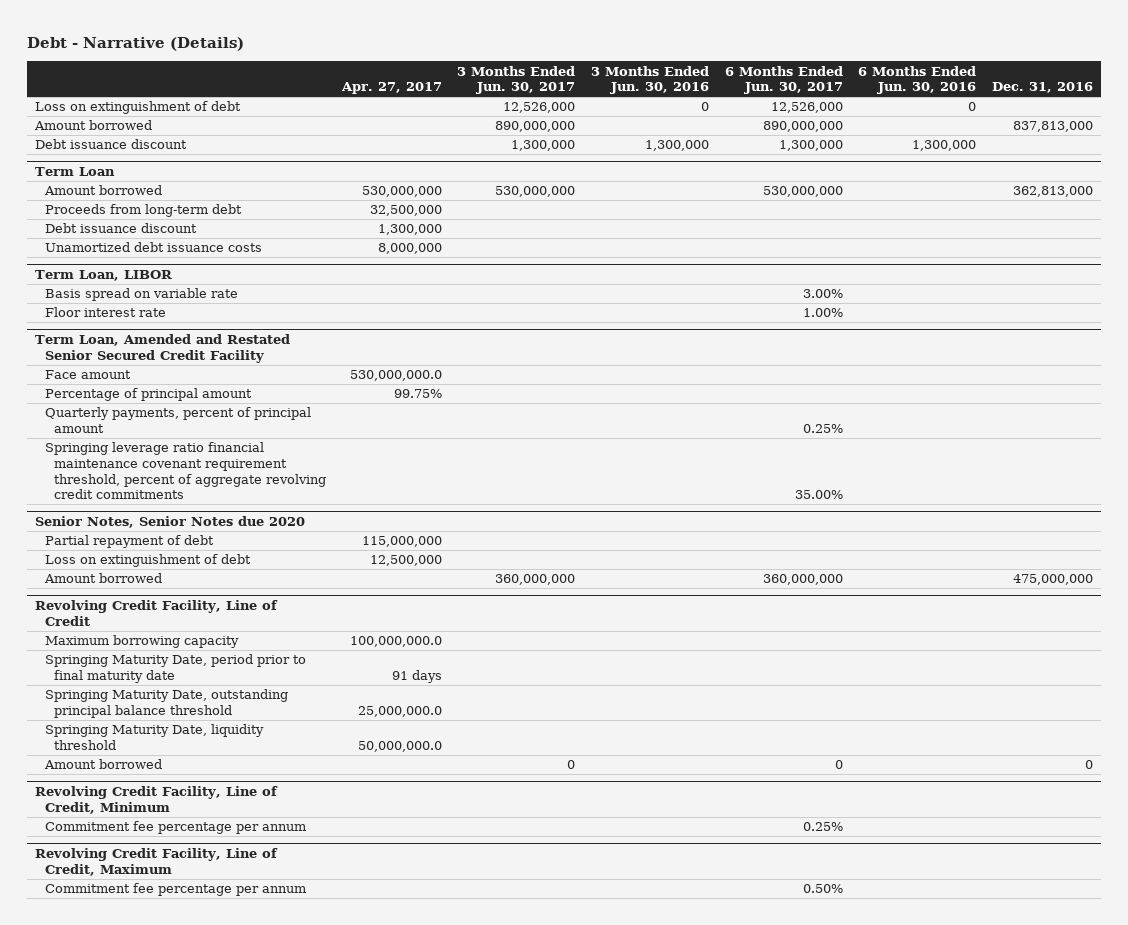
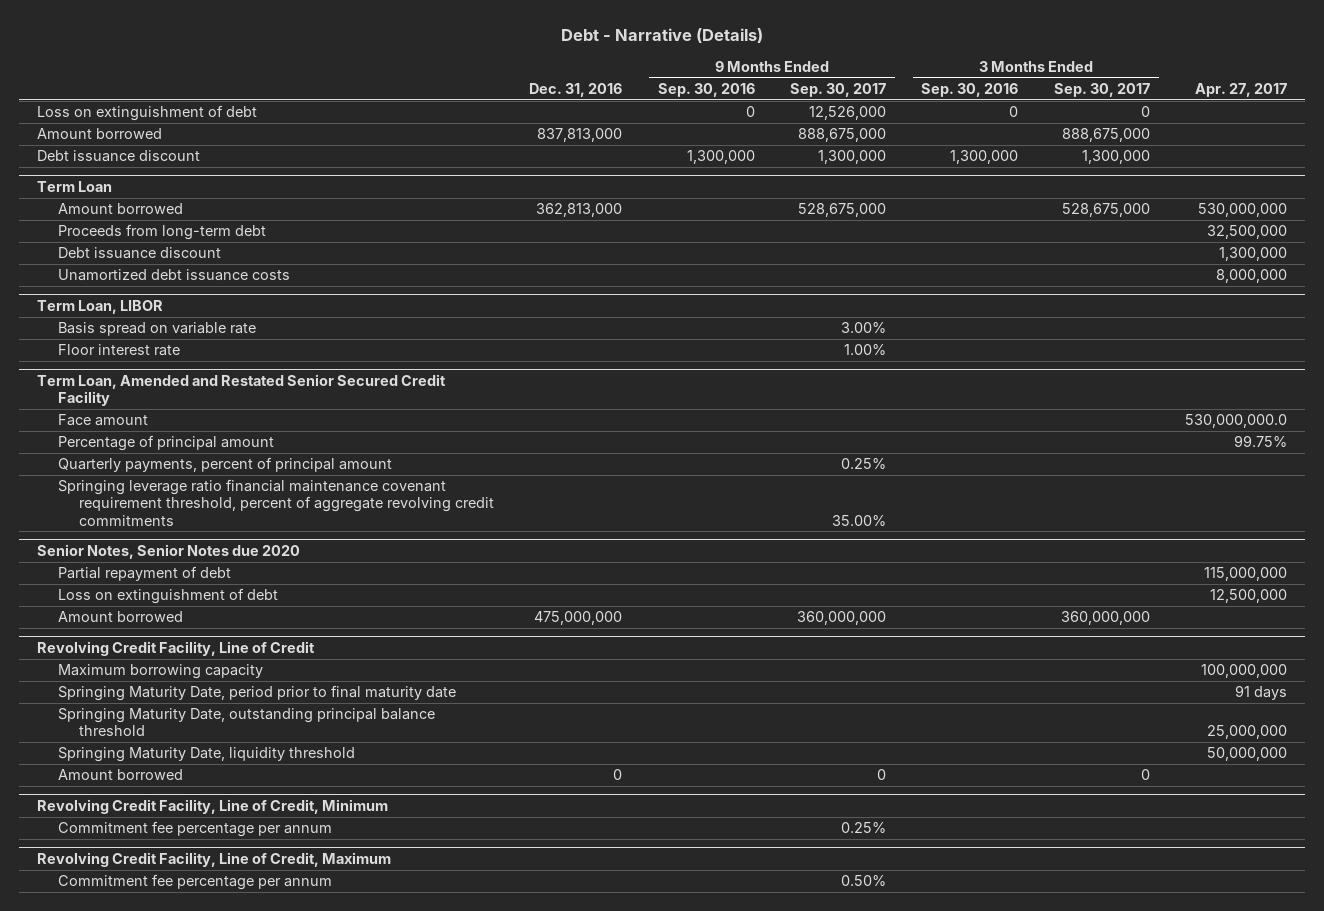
- | Apr. 27, 2017 | 3 Months Ended Jun. 30, 2017 | 3 Months Ended Jun. 30, 2016 | 6 Months Ended Jun. 30, 2017 | 6 Months Ended Jun. 30, 2016 | Dec. 31, 2016
+ | Dec. 31, 2016 | 9 Months Ended Sep. 30, 2016 | 9 Months Ended Sep. 30, 2017 | 3 Months Ended Sep. 30, 2016 | 3 Months Ended Sep. 30, 2017 | Apr. 27, 2017
@ Revolving Credit Facility, Line of Credit
- Maximum borrowing capacity | 100,000,000.0 | | | | |
+ Maximum borrowing capacity | | | | | | 100,000,000
- Springing Maturity Date, outstanding principal balance threshold | 25,000,000.0 | | | | |
- Springing Maturity Date, liquidity threshold | 50,000,000.0 | | | | |
+ Springing Maturity Date, outstanding principal balance threshold | | | | | | 25,000,000
+ Springing Maturity Date, liquidity threshold | | | | | | 50,000,000

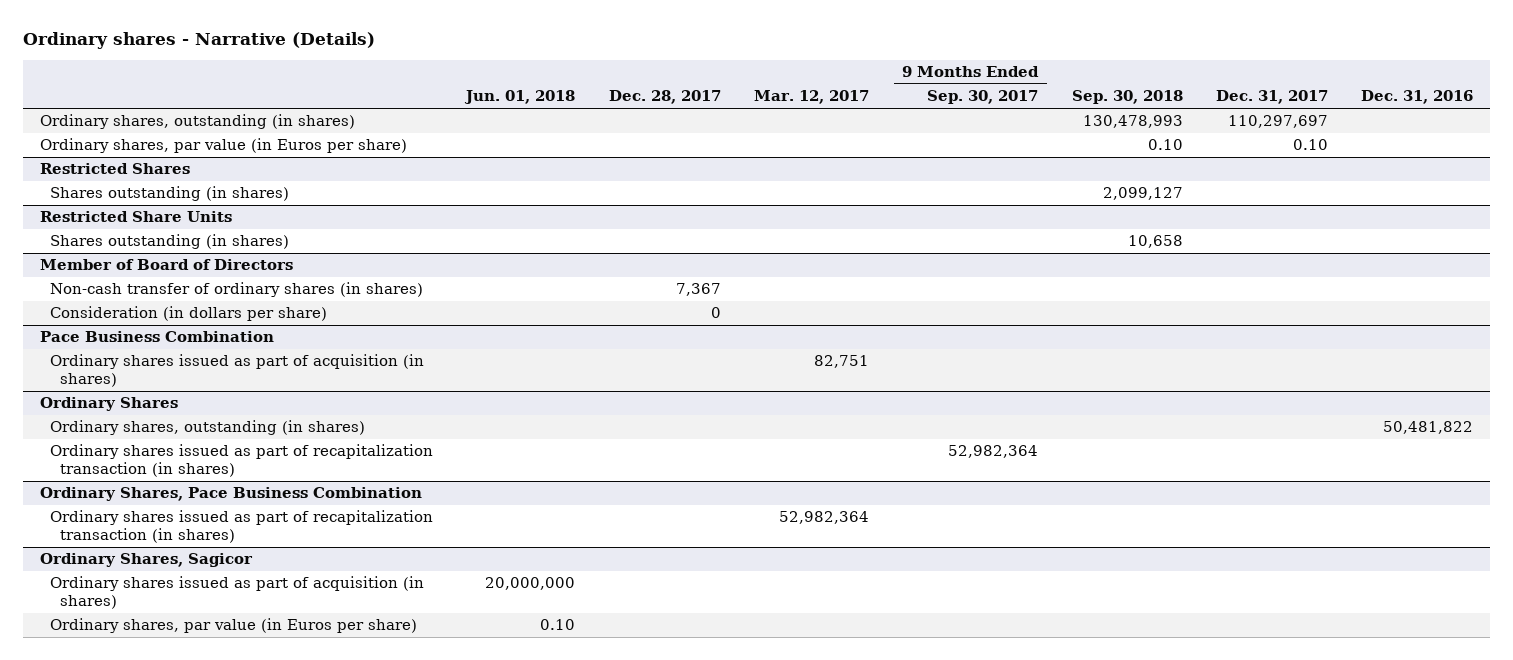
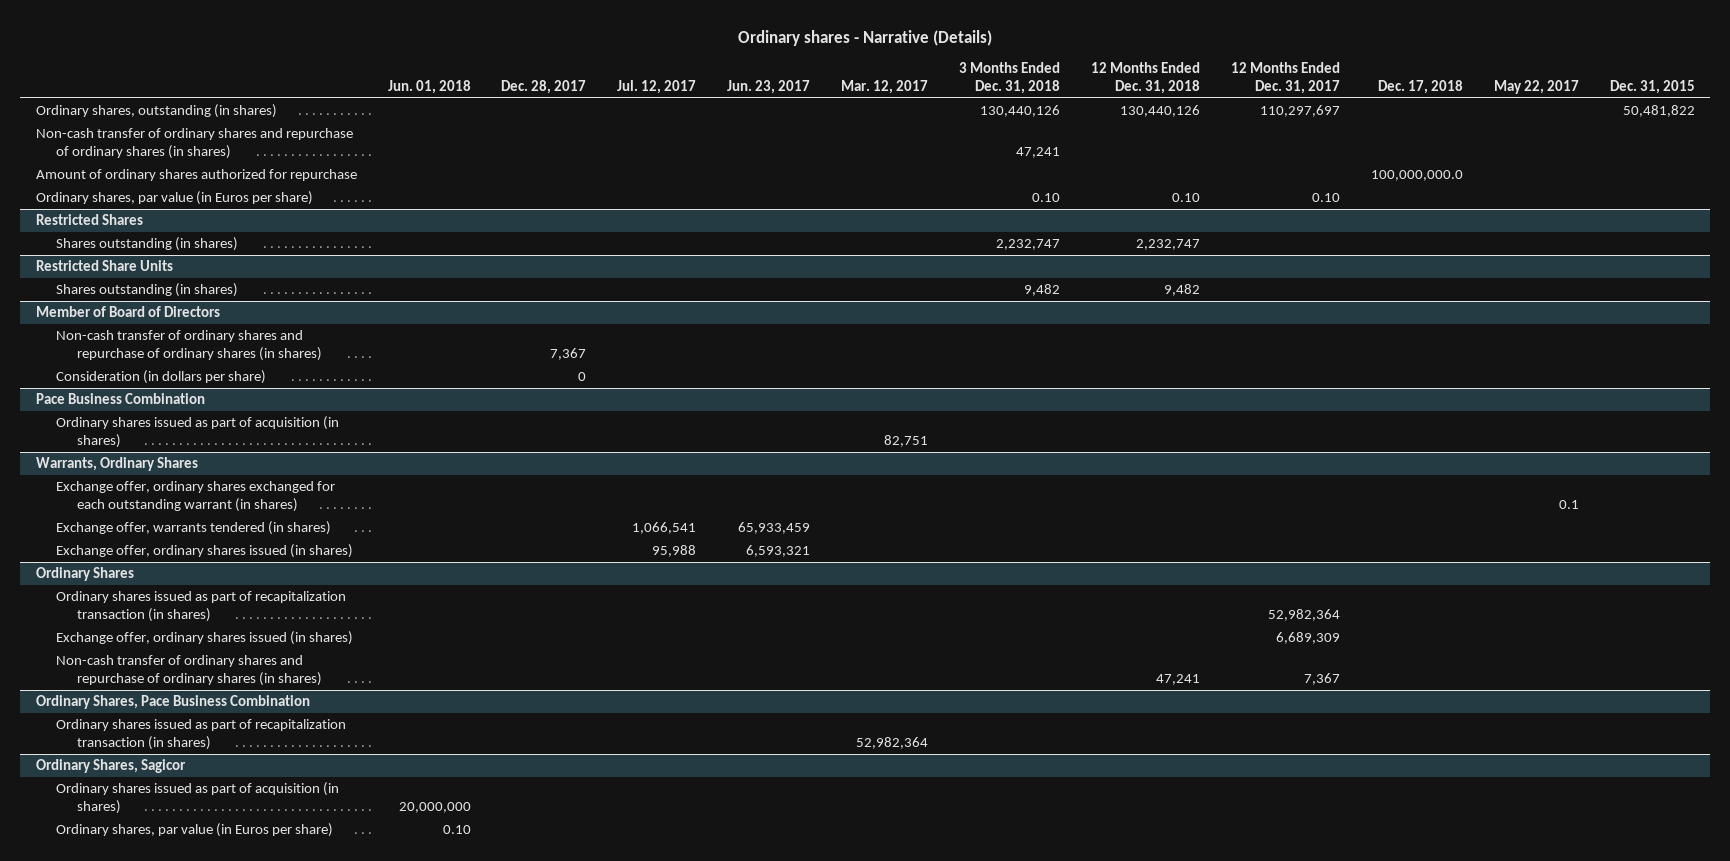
- | Jun. 01, 2018 | Dec. 28, 2017 | Mar. 12, 2017 | 9 Months Ended Sep. 30, 2017 | Sep. 30, 2018 | Dec. 31, 2017 | Dec. 31, 2016
+ | Jun. 01, 2018 | Dec. 28, 2017 | Jul. 12, 2017 | Jun. 23, 2017 | Mar. 12, 2017 | 3 Months Ended Dec. 31, 2018 | 12 Months Ended Dec. 31, 2018 | 12 Months Ended Dec. 31, 2017 | Dec. 17, 2018 | May 22, 2017 | Dec. 31, 2015
+ Non-cash transfer of ordinary shares and repurchase of ordinary shares (in shares) | | | | | | 47,241 | | | | |
+ Amount of ordinary shares authorized for repurchase | | | | | | | | | 100,000,000.0 | |
@ Member of Board of Directors
- Non-cash transfer of ordinary shares (in shares) | | 7,367 | | | | |
+ Non-cash transfer of ordinary shares and repurchase of ordinary shares (in shares) | | 7,367 | | | | | | | | |
+ Warrants, Ordinary Shares
+ Exchange offer, ordinary shares exchanged for each outstanding warrant (in shares) | | | | | | | | | | 0.1 |
+ Exchange offer, warrants tendered (in shares) | | | 1,066,541 | 65,933,459 | | | | | | |
+ Exchange offer, ordinary shares issued (in shares) | | | 95,988 | 6,593,321 | | | | | | |
@ Ordinary Shares
- Ordinary shares, outstanding (in shares) | | | | | | | 50,481,822
+ Exchange offer, ordinary shares issued (in shares) | | | | | | | | 6,689,309 | | |
+ Non-cash transfer of ordinary shares and repurchase of ordinary shares (in shares) | | | | | | | 47,241 | 7,367 | | |

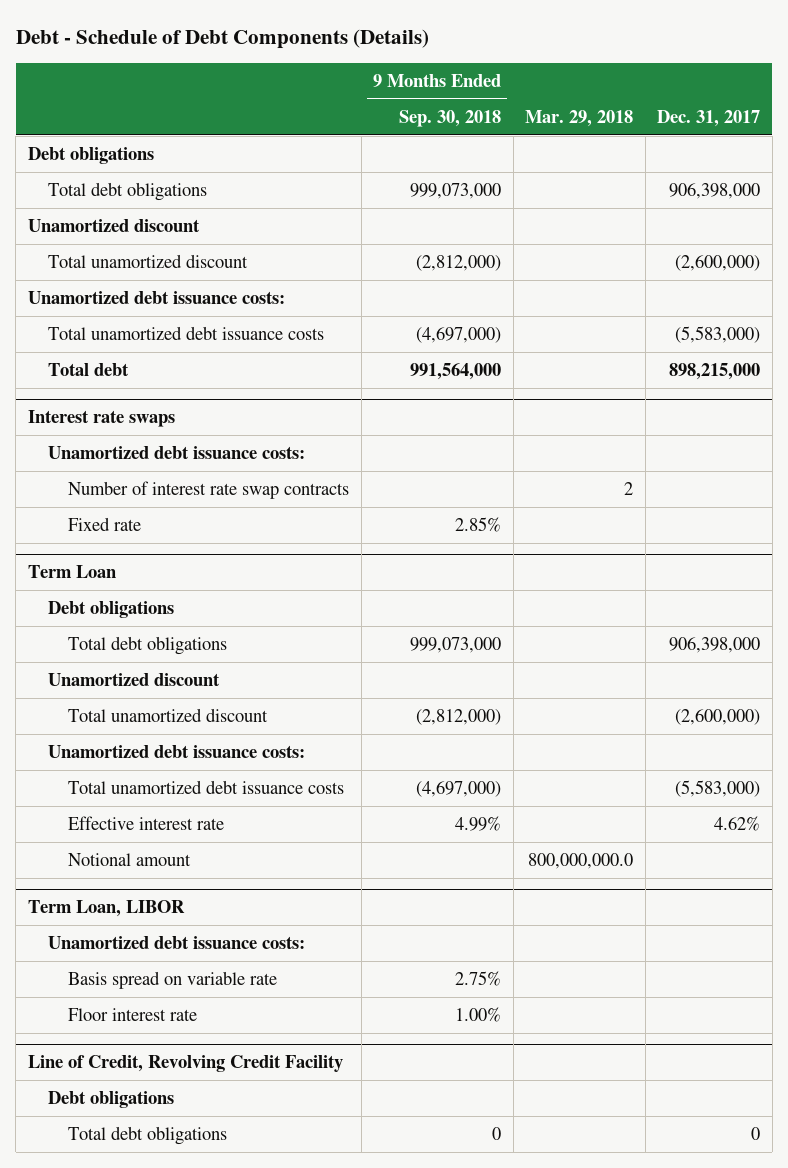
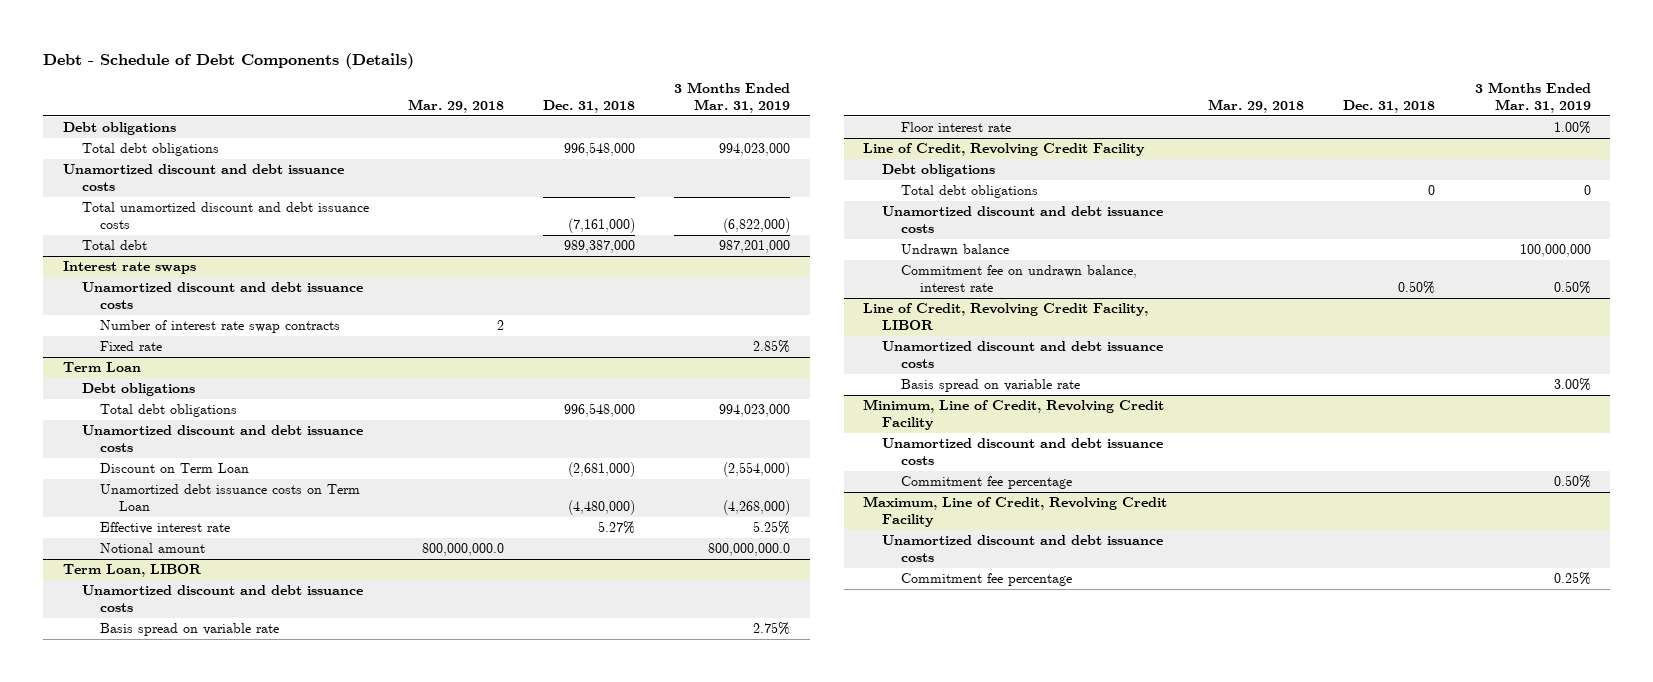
- | 9 Months Ended Sep. 30, 2018 | Mar. 29, 2018 | Dec. 31, 2017
+ | Mar. 29, 2018 | Dec. 31, 2018 | 3 Months Ended Mar. 31, 2019
- Unamortized discount
- Total unamortized discount | (2,812,000) | | (2,600,000)
- Unamortized debt issuance costs:
- Total unamortized debt issuance costs | (4,697,000) | | (5,583,000)
+ Unamortized discount and debt issuance costs
+ Total unamortized discount and debt issuance costs | | (7,161,000) | (6,822,000)
@ Interest rate swaps
- Unamortized debt issuance costs:
+ Unamortized discount and debt issuance costs
@ Term Loan
- Unamortized discount
- Total unamortized discount | (2,812,000) | | (2,600,000)
- Unamortized debt issuance costs:
- Total unamortized debt issuance costs | (4,697,000) | | (5,583,000)
+ Unamortized discount and debt issuance costs
+ Discount on Term Loan | | (2,681,000) | (2,554,000)
+ Unamortized debt issuance costs on Term Loan | | (4,480,000) | (4,268,000)
@ Term Loan, LIBOR
- Unamortized debt issuance costs:
+ Unamortized discount and debt issuance costs
@ Line of Credit, Revolving Credit Facility
+ Unamortized discount and debt issuance costs
+ Undrawn balance | | | 100,000,000
+ Commitment fee on undrawn balance, interest rate | | 0.50% | 0.50%
+ Line of Credit, Revolving Credit Facility, LIBOR
+ Unamortized discount and debt issuance costs
+ Basis spread on variable rate | | | 3.00%
+ Minimum, Line of Credit, Revolving Credit Facility
+ Unamortized discount and debt issuance costs
+ Commitment fee percentage | | | 0.50%
+ Maximum, Line of Credit, Revolving Credit Facility
+ Unamortized discount and debt issuance costs
+ Commitment fee percentage | | | 0.25%

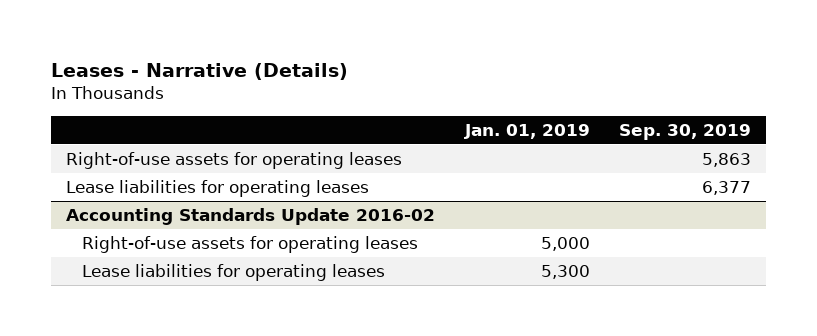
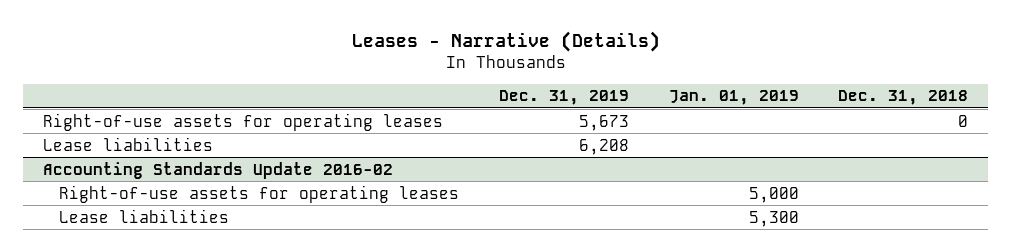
- | Jan. 01, 2019 | Sep. 30, 2019
+ | Dec. 31, 2019 | Jan. 01, 2019 | Dec. 31, 2018
- Lease liabilities for operating leases | | 6,377
+ Lease liabilities | 6,208 | |
@ Accounting Standards Update 2016-02
- Lease liabilities for operating leases | 5,300 |
+ Lease liabilities | | 5,300 |

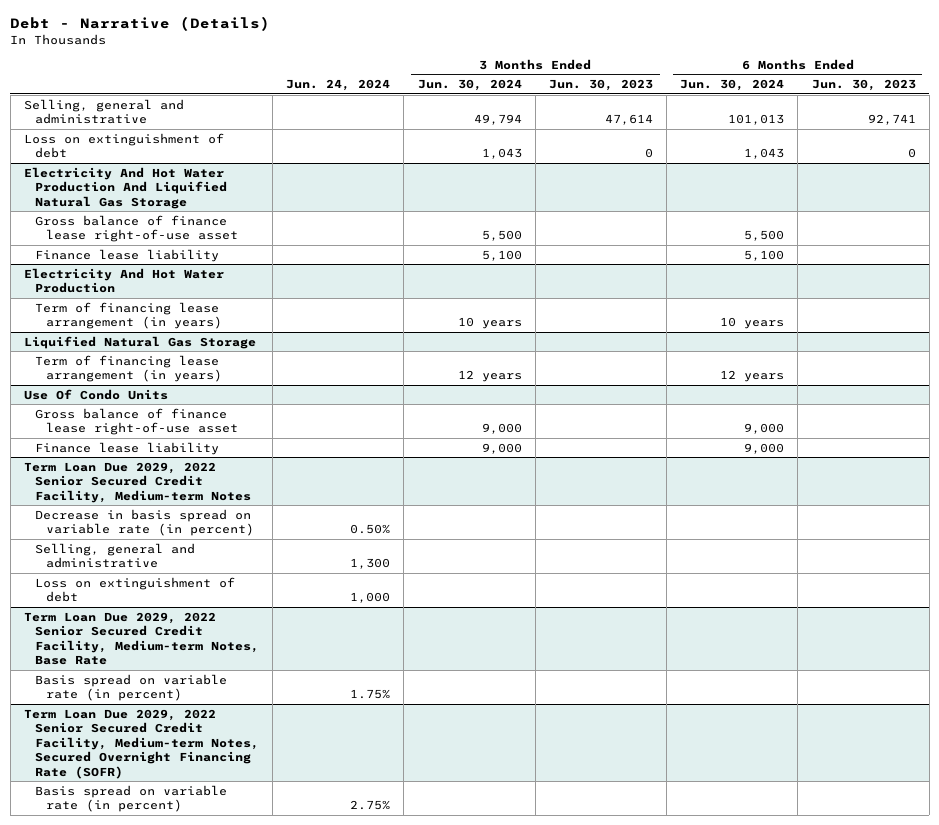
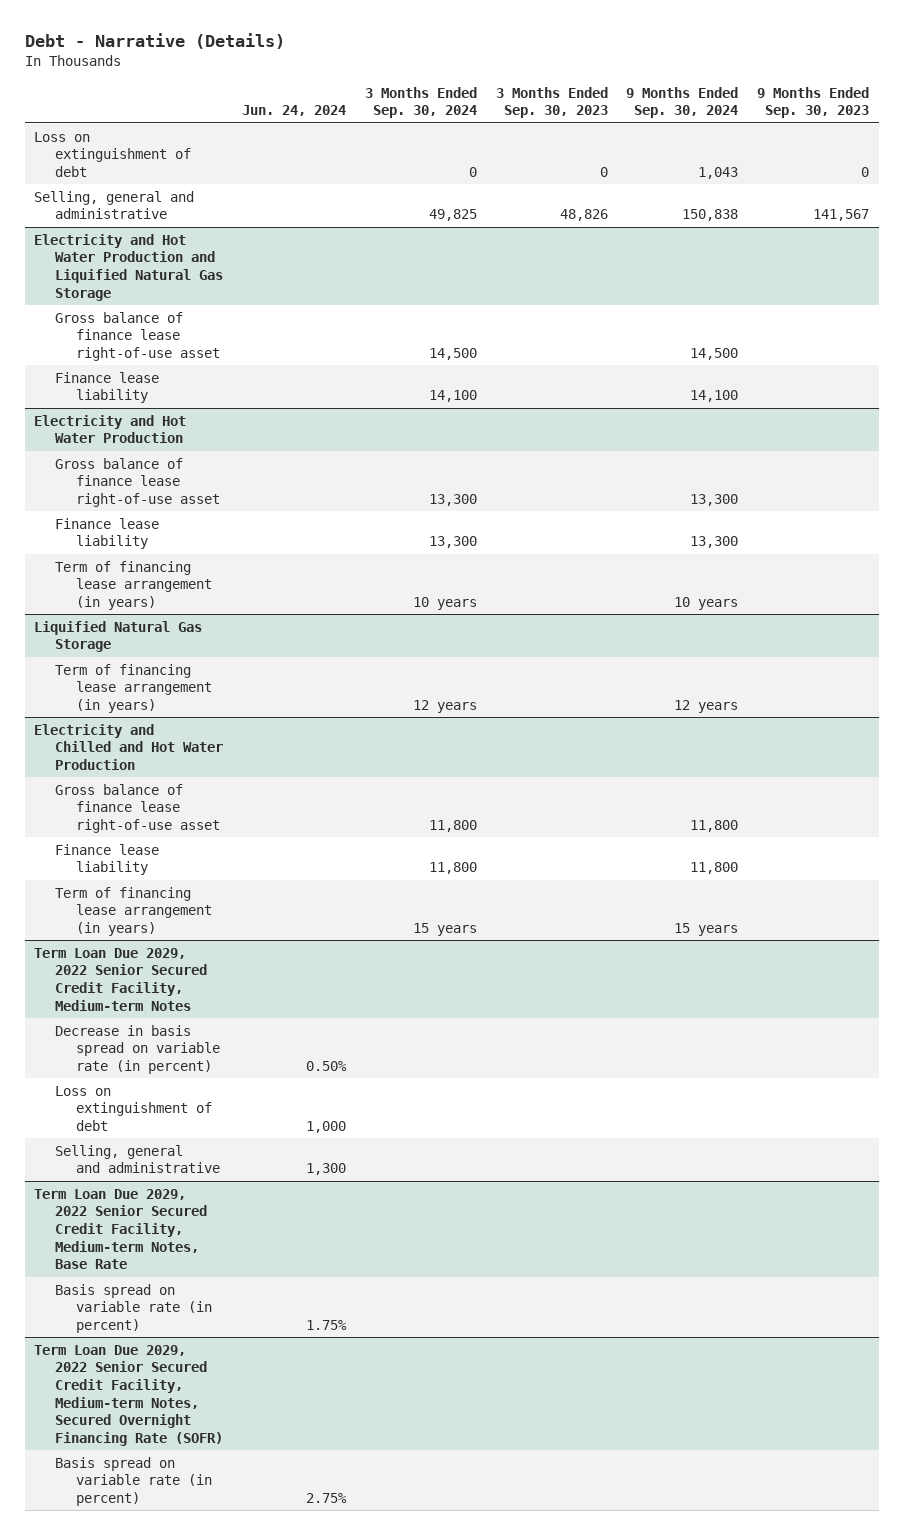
- | Jun. 24, 2024 | 3 Months Ended Jun. 30, 2024 | 3 Months Ended Jun. 30, 2023 | 6 Months Ended Jun. 30, 2024 | 6 Months Ended Jun. 30, 2023
+ | Jun. 24, 2024 | 3 Months Ended Sep. 30, 2024 | 3 Months Ended Sep. 30, 2023 | 9 Months Ended Sep. 30, 2024 | 9 Months Ended Sep. 30, 2023
- Electricity And Hot Water Production And Liquified Natural Gas Storage
moved down: Selling, general and administrative | | 49,825 | 48,826 | 150,838 | 141,567
+ Electricity and Hot Water Production and Liquified Natural Gas Storage
- Electricity And Hot Water Production
+ Electricity and Hot Water Production
+ Gross balance of finance lease right-of-use asset | | 13,300 | | 13,300 |
+ Finance lease liability | | 13,300 | | 13,300 |
- Use Of Condo Units
- Gross balance of finance lease right-of-use asset | | 9,000 | | 9,000 |
- Finance lease liability | | 9,000 | | 9,000 |
+ Electricity and Chilled and Hot Water Production
+ Gross balance of finance lease right-of-use asset | | 11,800 | | 11,800 |
+ Finance lease liability | | 11,800 | | 11,800 |
+ Term of financing lease arrangement (in years) | | 15 years | | 15 years |
@ Term Loan Due 2029, 2022 Senior Secured Credit Facility, Medium-term Notes
moved down: Selling, general and administrative | 1,300 | | | |

